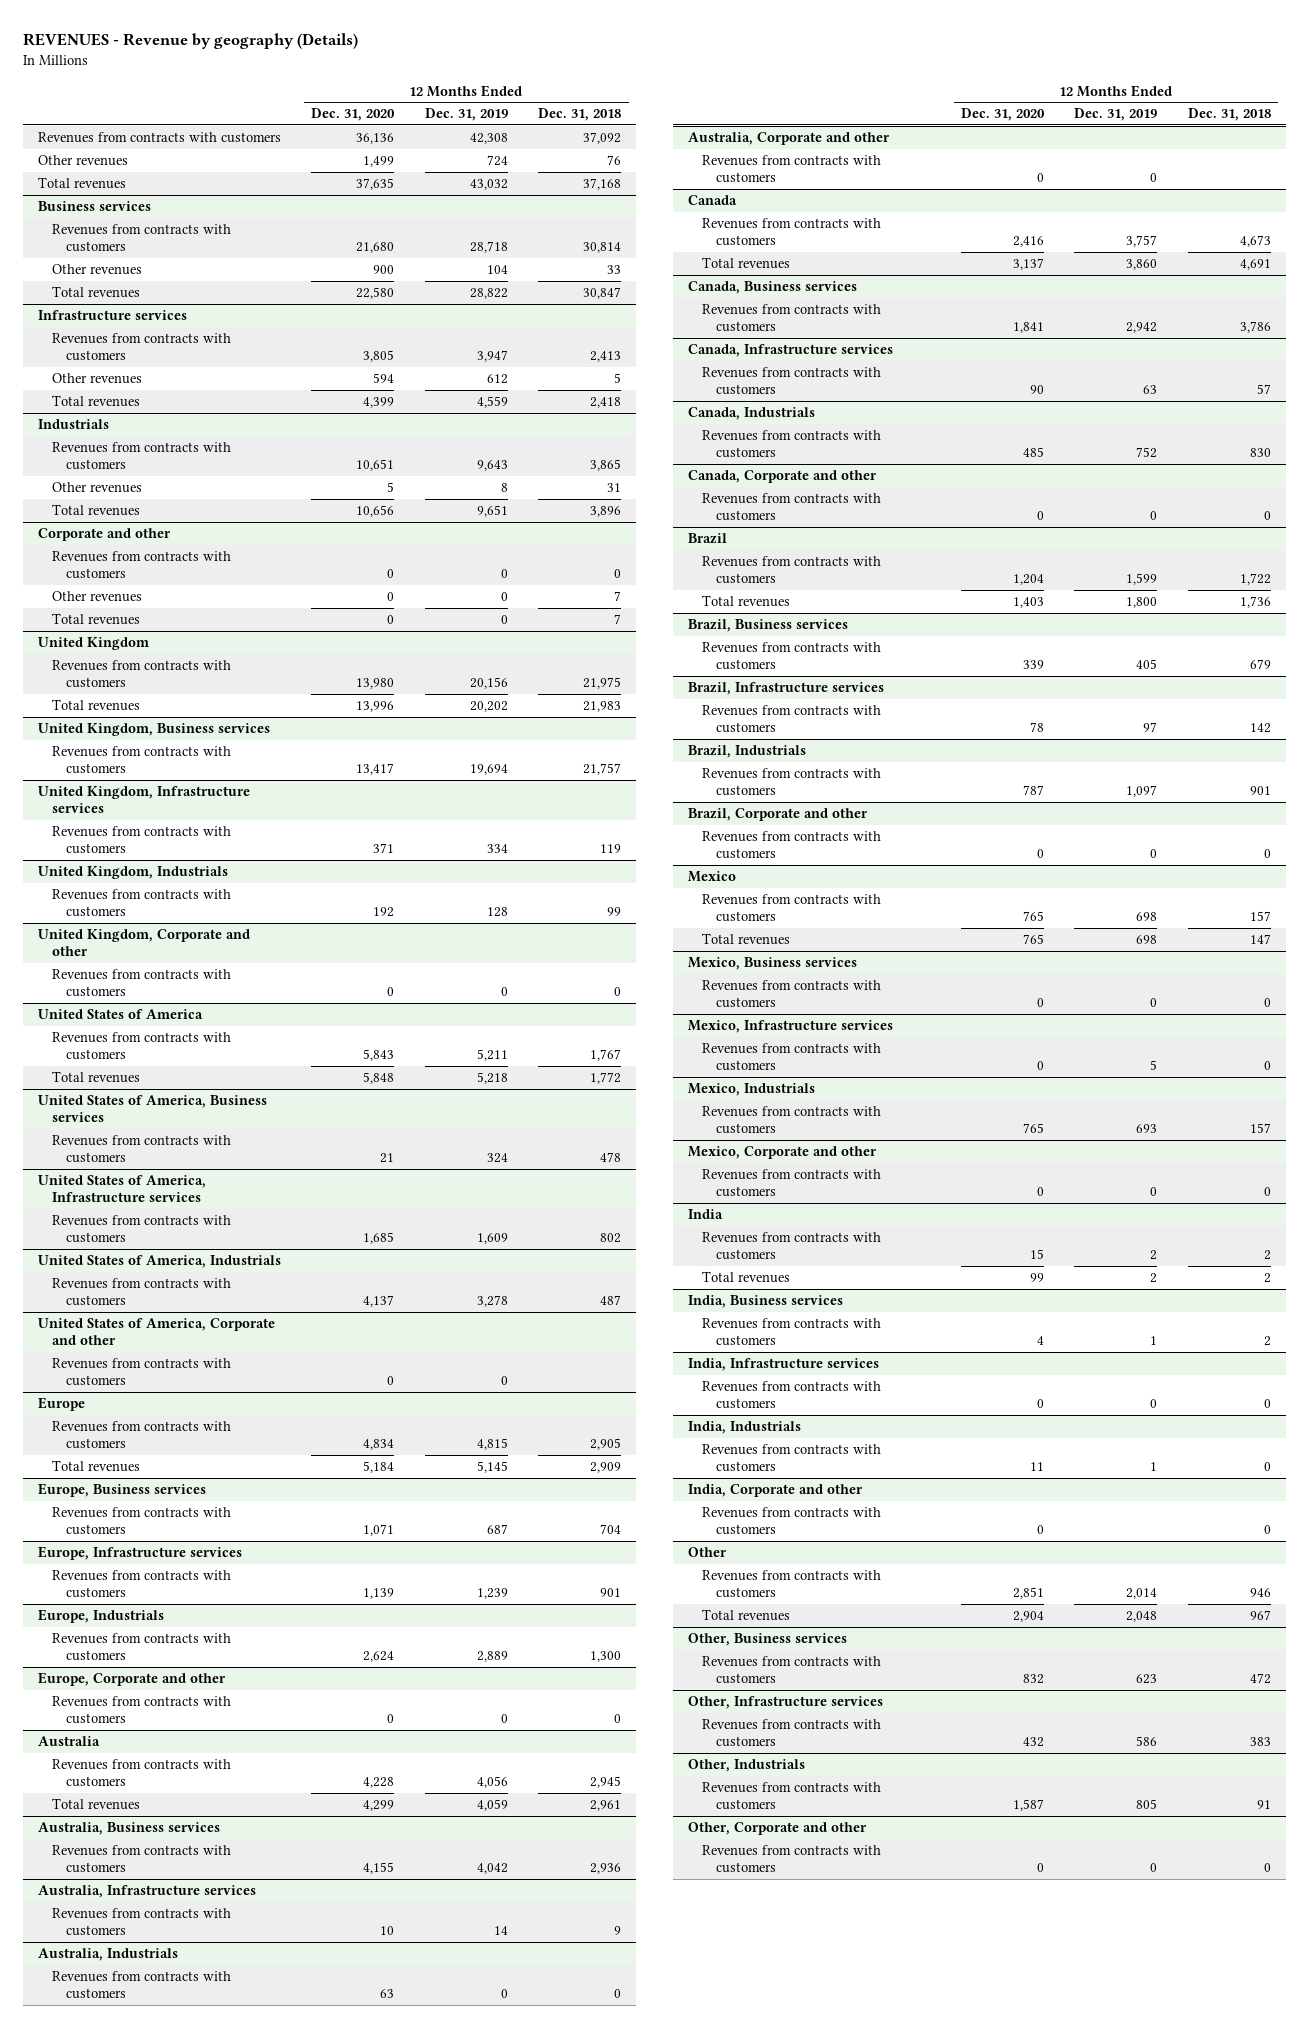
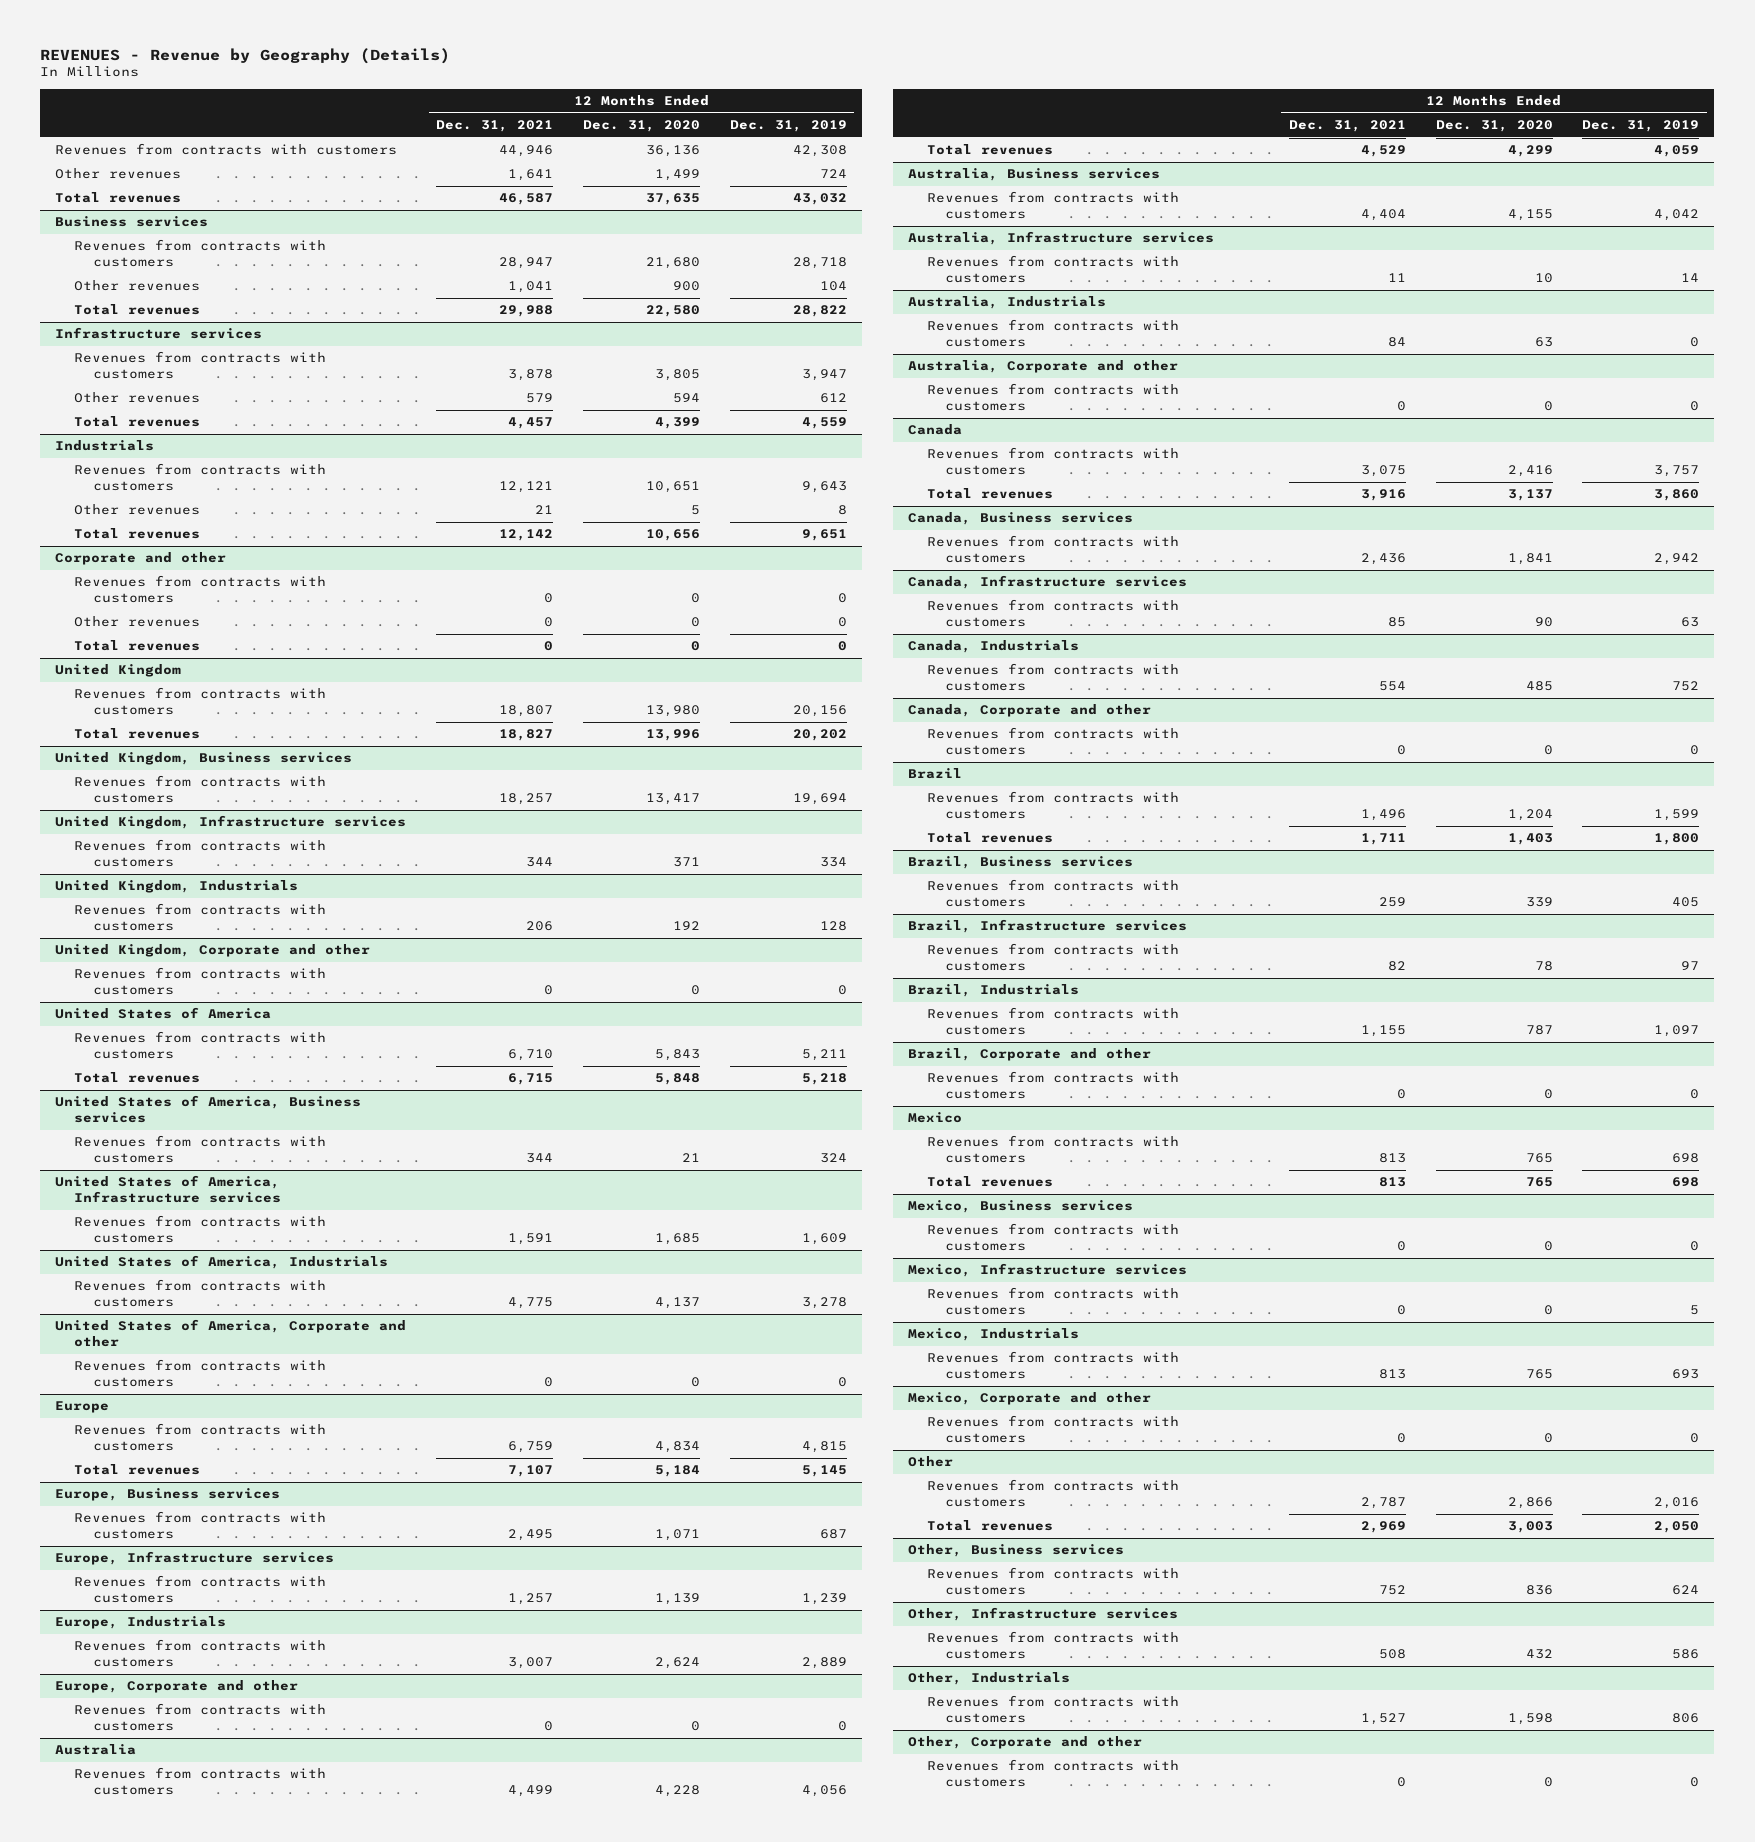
- REVENUES - Revenue by geography (Details)
+ REVENUES - Revenue by Geography (Details)
- | 12 Months Ended Dec. 31, 2020 | 12 Months Ended Dec. 31, 2019 | 12 Months Ended Dec. 31, 2018
+ | 12 Months Ended Dec. 31, 2021 | 12 Months Ended Dec. 31, 2020 | 12 Months Ended Dec. 31, 2019
- India
- Revenues from contracts with customers | 15 | 2 | 2
- Total revenues | 99 | 2 | 2
- India, Business services
- Revenues from contracts with customers | 4 | 1 | 2
- India, Infrastructure services
- Revenues from contracts with customers | 0 | 0 | 0
- India, Industrials
- Revenues from contracts with customers | 11 | 1 | 0
- India, Corporate and other
- Revenues from contracts with customers | 0 | | 0
@ Other
- Revenues from contracts with customers | 2,851 | 2,014 | 946
- Total revenues | 2,904 | 2,048 | 967
+ Revenues from contracts with customers | 2,787 | 2,866 | 2,016
+ Total revenues | 2,969 | 3,003 | 2,050
@ Other, Business services
- Revenues from contracts with customers | 832 | 623 | 472
+ Revenues from contracts with customers | 752 | 836 | 624
@ Other, Industrials
- Revenues from contracts with customers | 1,587 | 805 | 91
+ Revenues from contracts with customers | 1,527 | 1,598 | 806

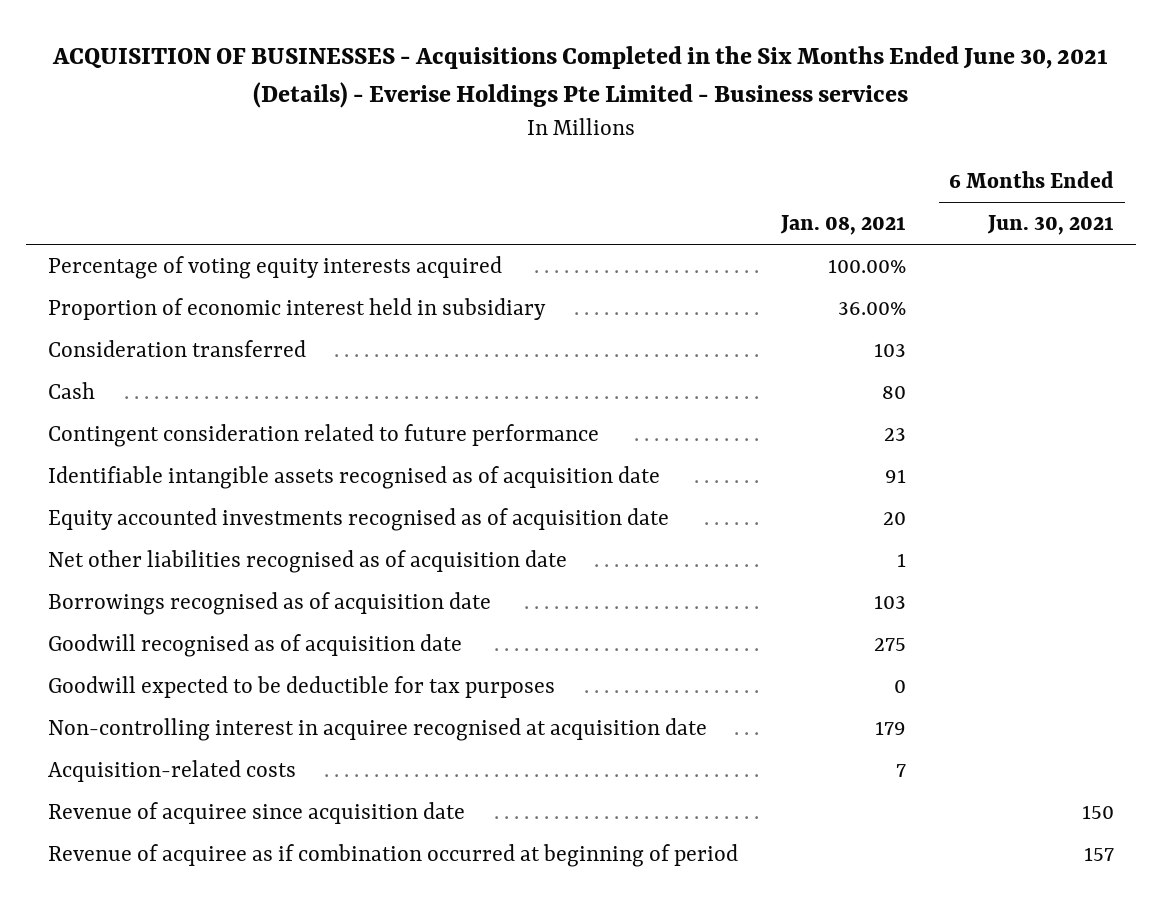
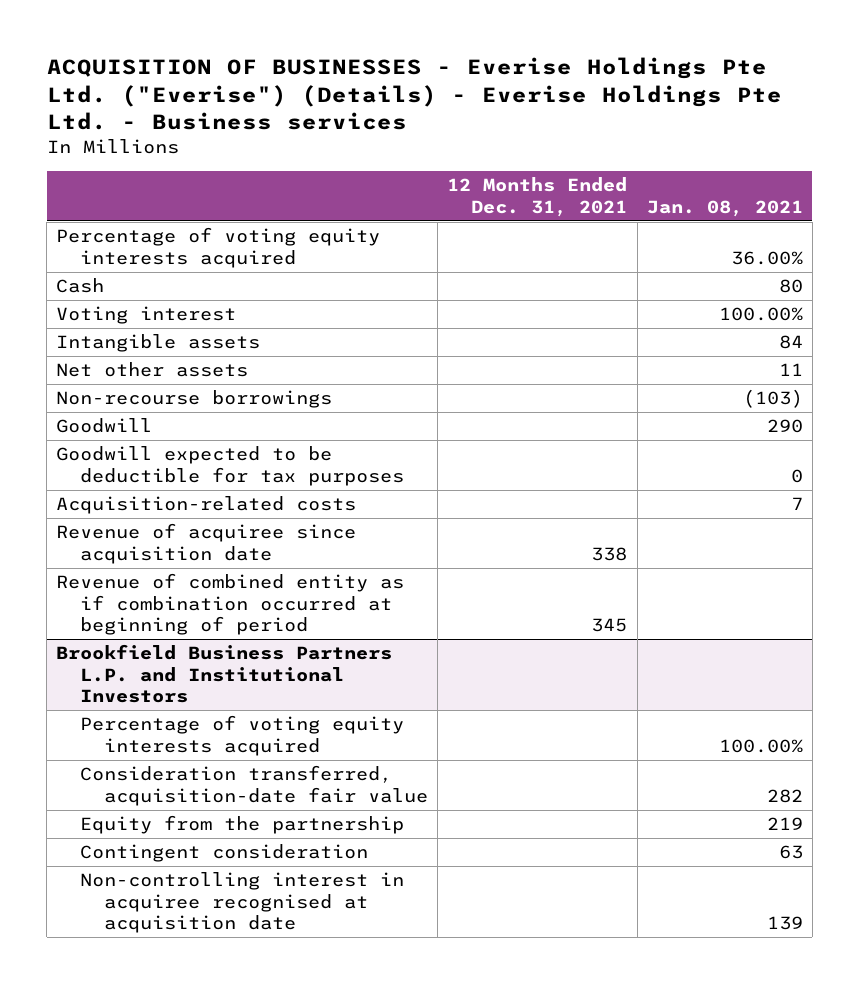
- ACQUISITION OF BUSINESSES - Acquisitions Completed in the Six Months Ended June 30, 2021 (Details) - Everise Holdings Pte Limited - Business services
+ ACQUISITION OF BUSINESSES - Everise Holdings Pte Ltd. ("Everise") (Details) - Everise Holdings Pte Ltd. - Business services
- | Jan. 08, 2021 | 6 Months Ended Jun. 30, 2021
+ | 12 Months Ended Dec. 31, 2021 | Jan. 08, 2021
- Percentage of voting equity interests acquired | 100.00% |
- Proportion of economic interest held in subsidiary | 36.00% |
- Consideration transferred | 103 |
+ Percentage of voting equity interests acquired | | 36.00%
- Contingent consideration related to future performance | 23 |
- Identifiable intangible assets recognised as of acquisition date | 91 |
- Equity accounted investments recognised as of acquisition date | 20 |
- Net other liabilities recognised as of acquisition date | 1 |
- Borrowings recognised as of acquisition date | 103 |
- Goodwill recognised as of acquisition date | 275 |
+ Voting interest | | 100.00%
+ Intangible assets | | 84
+ Net other assets | | 11
+ Non-recourse borrowings | | (103)
+ Goodwill | | 290
- Non-controlling interest in acquiree recognised at acquisition date | 179 |
- Revenue of acquiree as if combination occurred at beginning of period | | 157
+ Revenue of combined entity as if combination occurred at beginning of period | 345 |
+ Brookfield Business Partners L.P. and Institutional Investors
+ Percentage of voting equity interests acquired | | 100.00%
+ Consideration transferred, acquisition-date fair value | | 282
+ Equity from the partnership | | 219
+ Contingent consideration | | 63
+ Non-controlling interest in acquiree recognised at acquisition date | | 139

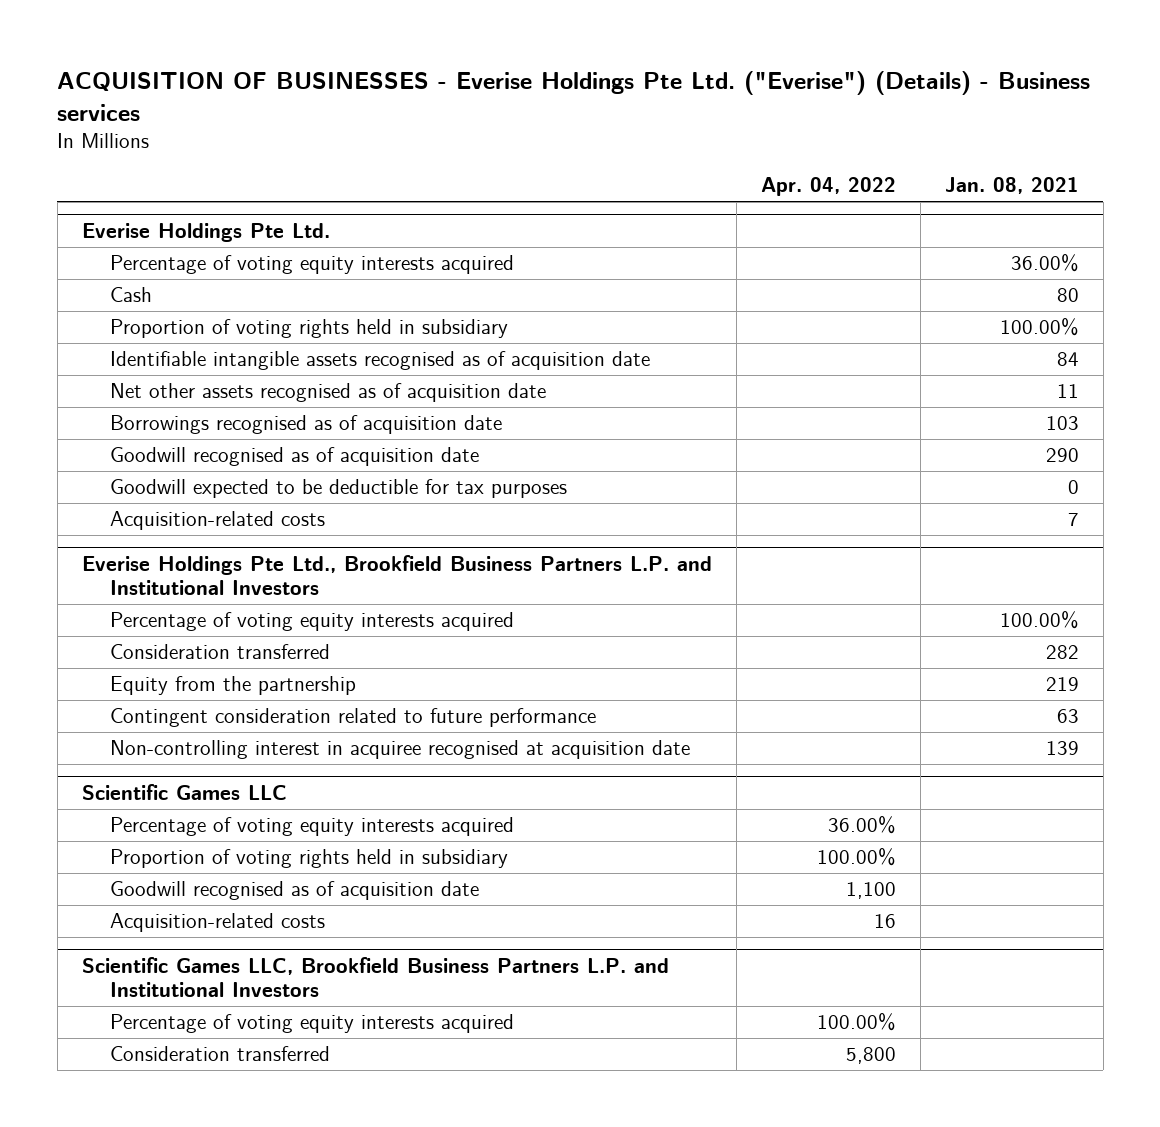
- ACQUISITION OF BUSINESSES - Everise Holdings Pte Ltd. ("Everise") (Details) - Everise Holdings Pte Ltd. - Business services
+ ACQUISITION OF BUSINESSES - Everise Holdings Pte Ltd. ("Everise") (Details) - Business services
- | 12 Months Ended Dec. 31, 2021 | Jan. 08, 2021
+ | Apr. 04, 2022 | Jan. 08, 2021
+ Everise Holdings Pte Ltd.
- Voting interest | | 100.00%
- Intangible assets | | 84
- Net other assets | | 11
- Non-recourse borrowings | | (103)
- Goodwill | | 290
+ Proportion of voting rights held in subsidiary | | 100.00%
+ Identifiable intangible assets recognised as of acquisition date | | 84
+ Net other assets recognised as of acquisition date | | 11
+ Borrowings recognised as of acquisition date | | 103
+ Goodwill recognised as of acquisition date | | 290
- Revenue of acquiree since acquisition date | 338 |
- Revenue of combined entity as if combination occurred at beginning of period | 345 |
- Brookfield Business Partners L.P. and Institutional Investors
+ Everise Holdings Pte Ltd., Brookfield Business Partners L.P. and Institutional Investors
- Consideration transferred, acquisition-date fair value | | 282
+ Consideration transferred | | 282
- Contingent consideration | | 63
+ Contingent consideration related to future performance | | 63
+ Scientific Games LLC
+ Percentage of voting equity interests acquired | 36.00% |
+ Proportion of voting rights held in subsidiary | 100.00% |
+ Goodwill recognised as of acquisition date | 1,100 |
+ Acquisition-related costs | 16 |
+ Scientific Games LLC, Brookfield Business Partners L.P. and Institutional Investors
+ Percentage of voting equity interests acquired | 100.00% |
+ Consideration transferred | 5,800 |

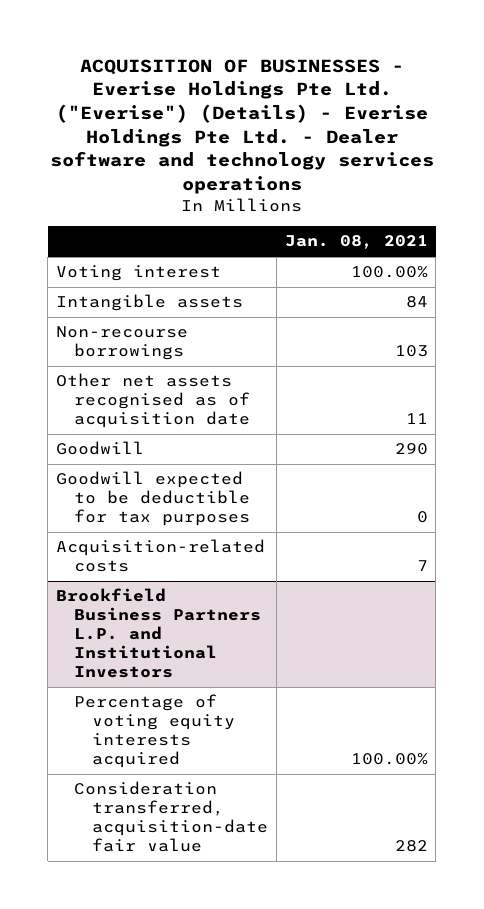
- ACQUISITION OF BUSINESSES - Everise Holdings Pte Ltd. ("Everise") (Details) - Business services
+ ACQUISITION OF BUSINESSES - Everise Holdings Pte Ltd. ("Everise") (Details) - Everise Holdings Pte Ltd. - Dealer software and technology services operations
- | Apr. 04, 2022 | Jan. 08, 2021
+ | Jan. 08, 2021
- Everise Holdings Pte Ltd.
- Percentage of voting equity interests acquired | | 36.00%
- Cash | | 80
- Proportion of voting rights held in subsidiary | | 100.00%
- Identifiable intangible assets recognised as of acquisition date | | 84
- Net other assets recognised as of acquisition date | | 11
- Borrowings recognised as of acquisition date | | 103
- Goodwill recognised as of acquisition date | | 290
+ Voting interest | 100.00%
+ Intangible assets | 84
+ Non-recourse borrowings | 103
+ Other net assets recognised as of acquisition date | 11
+ Goodwill | 290
- Everise Holdings Pte Ltd., Brookfield Business Partners L.P. and Institutional Investors
+ Brookfield Business Partners L.P. and Institutional Investors
- Consideration transferred | | 282
- Equity from the partnership | | 219
- Contingent consideration related to future performance | | 63
- Non-controlling interest in acquiree recognised at acquisition date | | 139
- Scientific Games LLC
- Percentage of voting equity interests acquired | 36.00% |
- Proportion of voting rights held in subsidiary | 100.00% |
- Goodwill recognised as of acquisition date | 1,100 |
- Acquisition-related costs | 16 |
- Scientific Games LLC, Brookfield Business Partners L.P. and Institutional Investors
- Percentage of voting equity interests acquired | 100.00% |
- Consideration transferred | 5,800 |
+ Consideration transferred, acquisition-date fair value | 282

